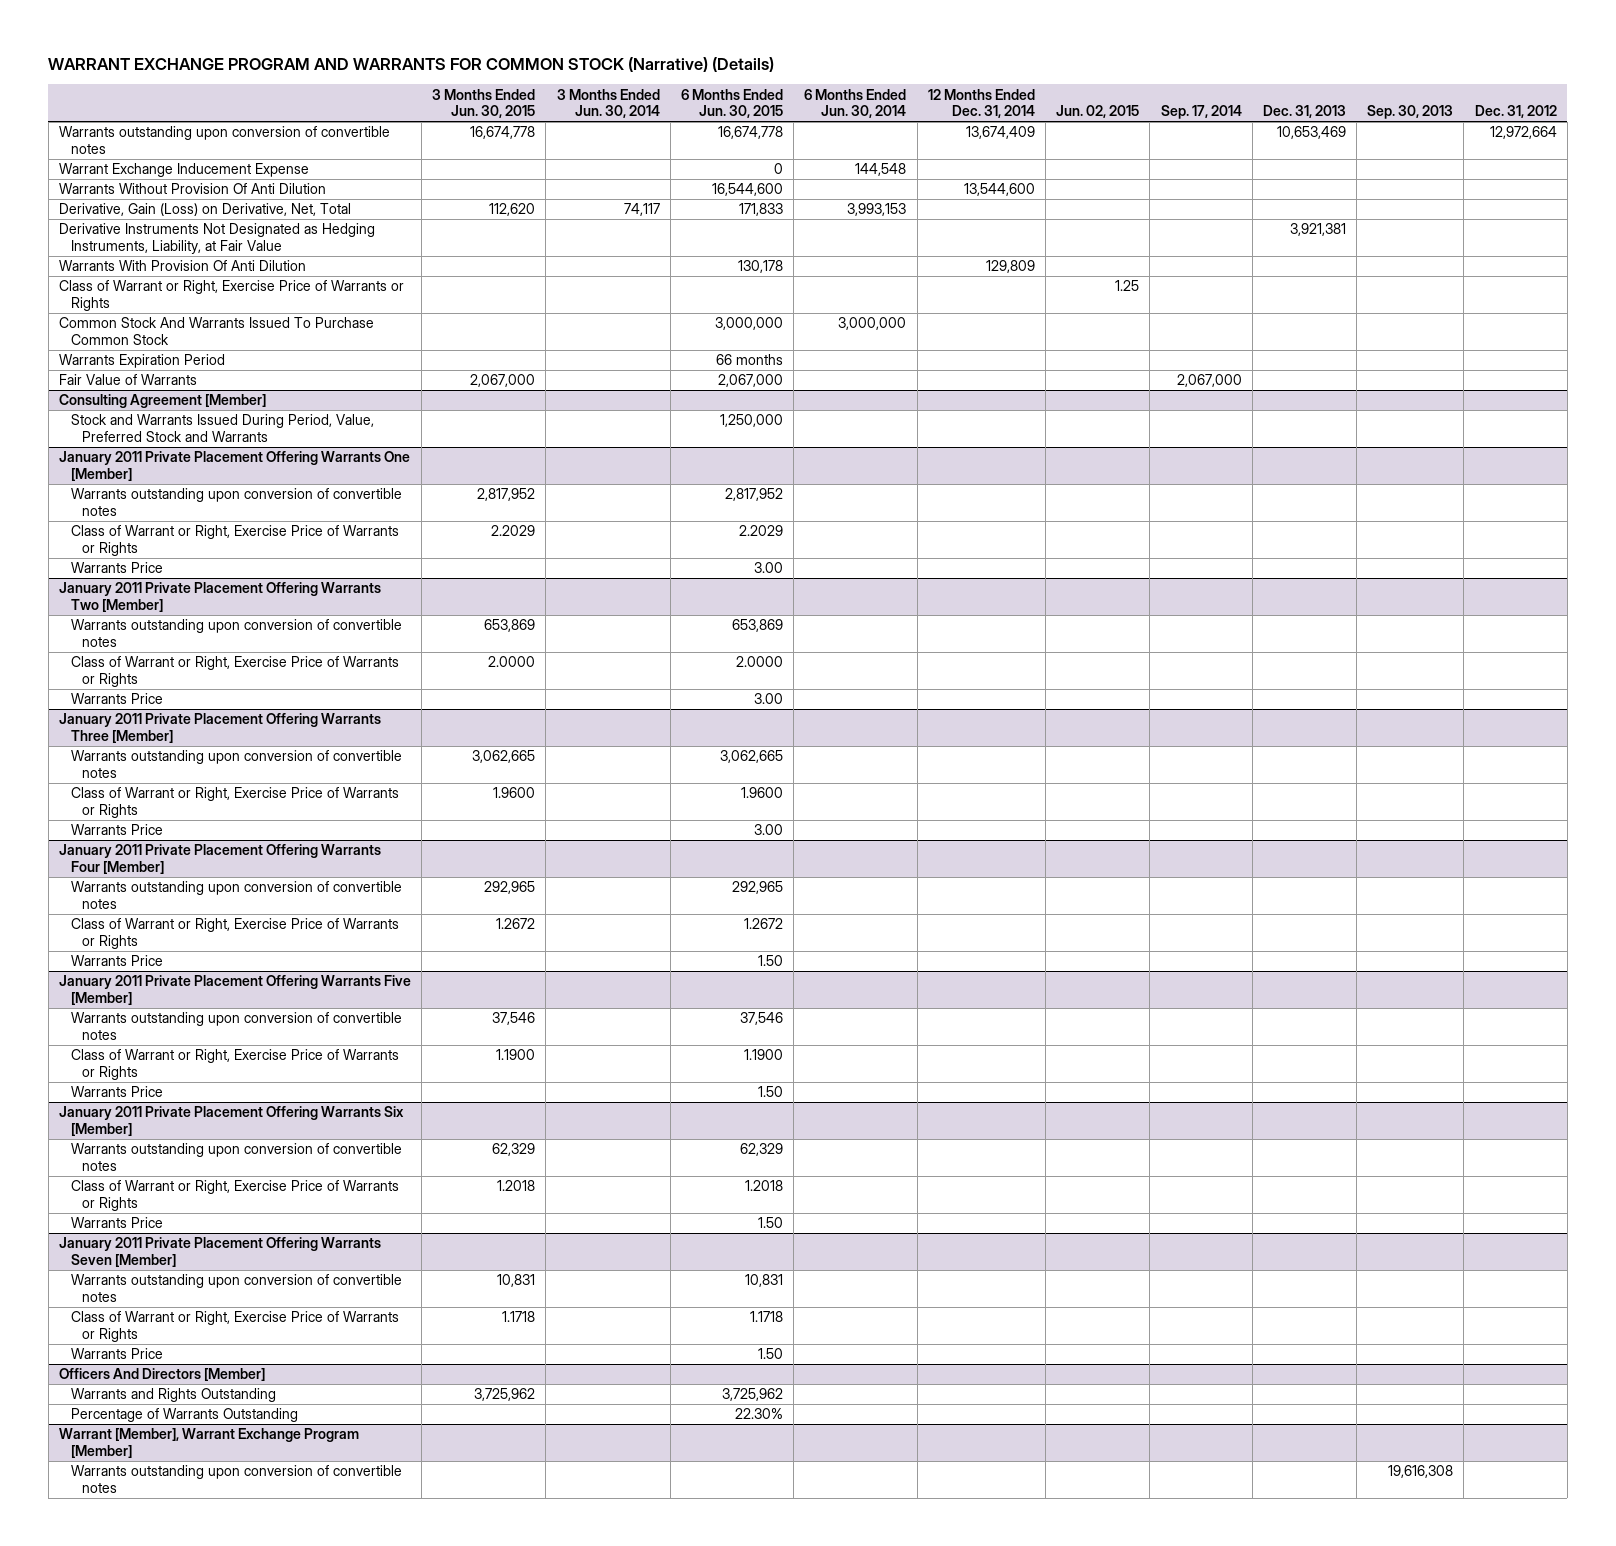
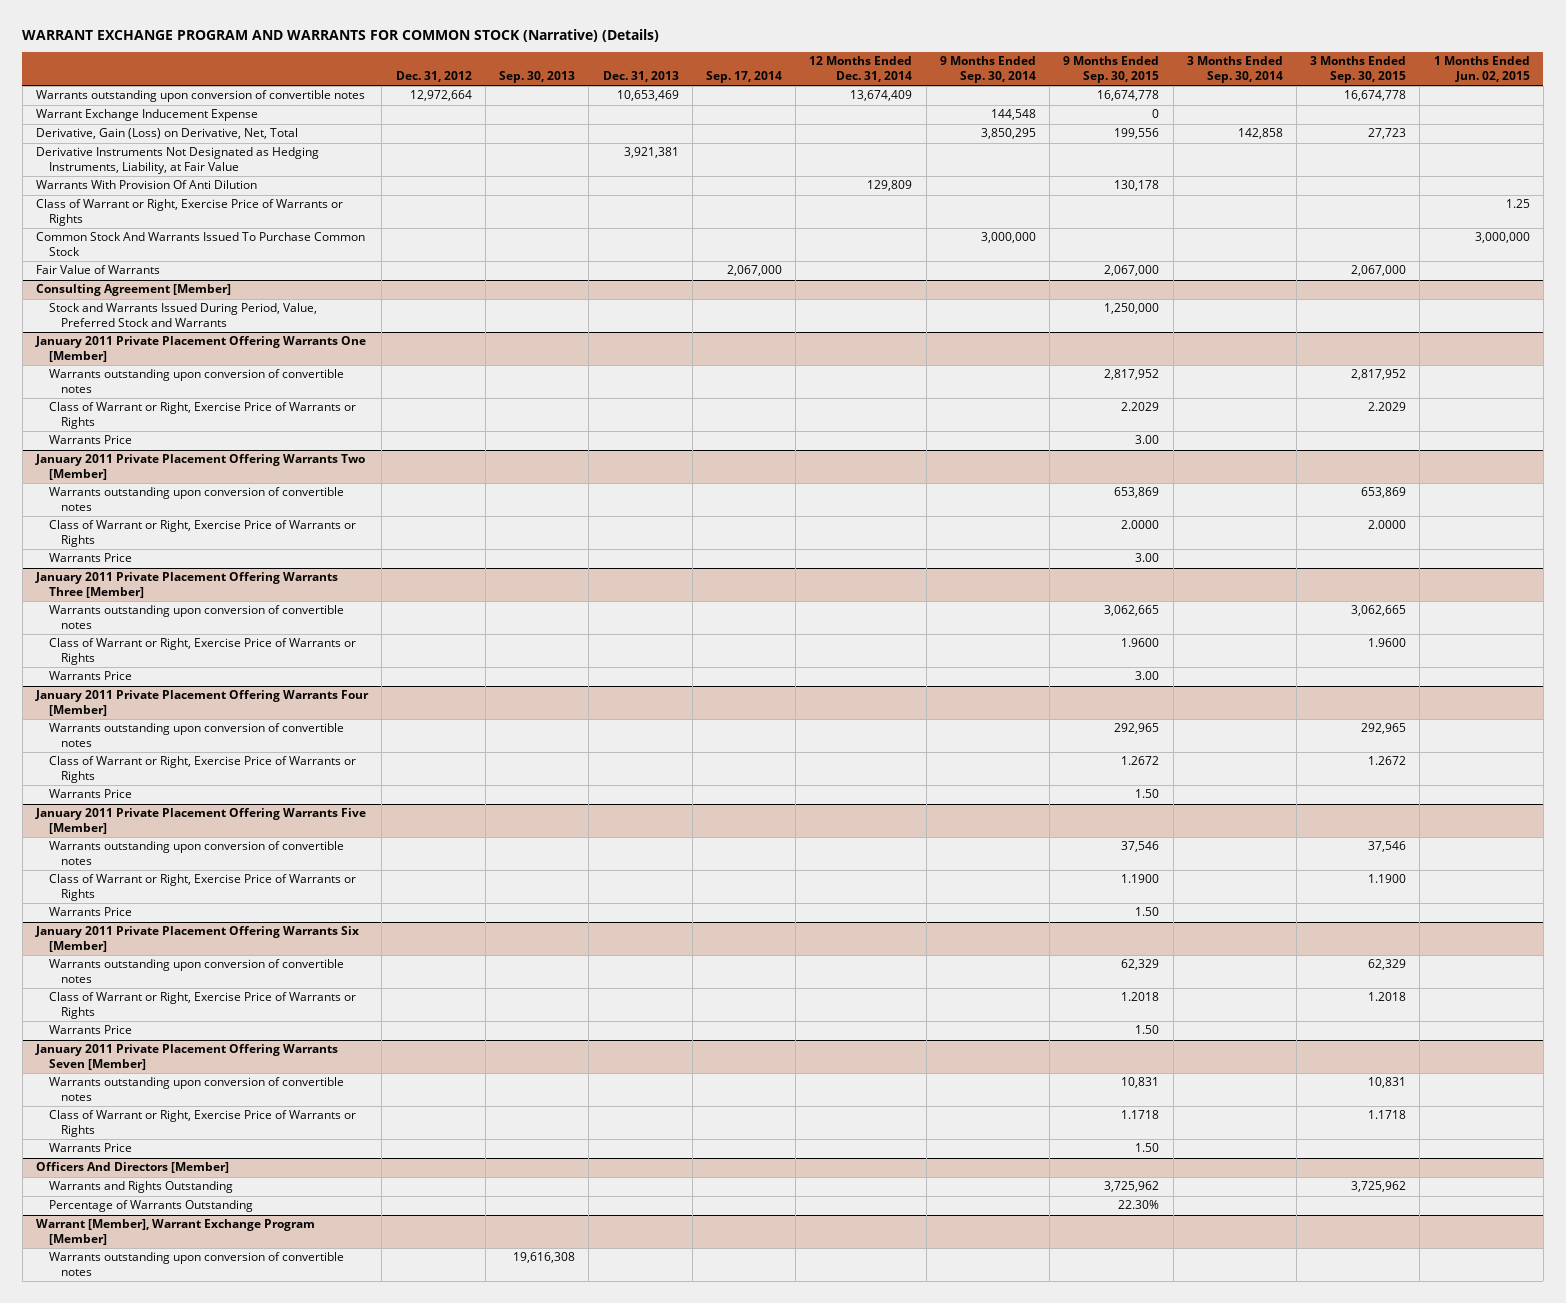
- | 3 Months Ended Jun. 30, 2015 | 3 Months Ended Jun. 30, 2014 | 6 Months Ended Jun. 30, 2015 | 6 Months Ended Jun. 30, 2014 | 12 Months Ended Dec. 31, 2014 | Jun. 02, 2015 | Sep. 17, 2014 | Dec. 31, 2013 | Sep. 30, 2013 | Dec. 31, 2012
+ | Dec. 31, 2012 | Sep. 30, 2013 | Dec. 31, 2013 | Sep. 17, 2014 | 12 Months Ended Dec. 31, 2014 | 9 Months Ended Sep. 30, 2014 | 9 Months Ended Sep. 30, 2015 | 3 Months Ended Sep. 30, 2014 | 3 Months Ended Sep. 30, 2015 | 1 Months Ended Jun. 02, 2015
- Warrants Without Provision Of Anti Dilution | | | 16,544,600 | | 13,544,600 | | | | |
- Warrants Expiration Period | | | 66 months | | | | | | |

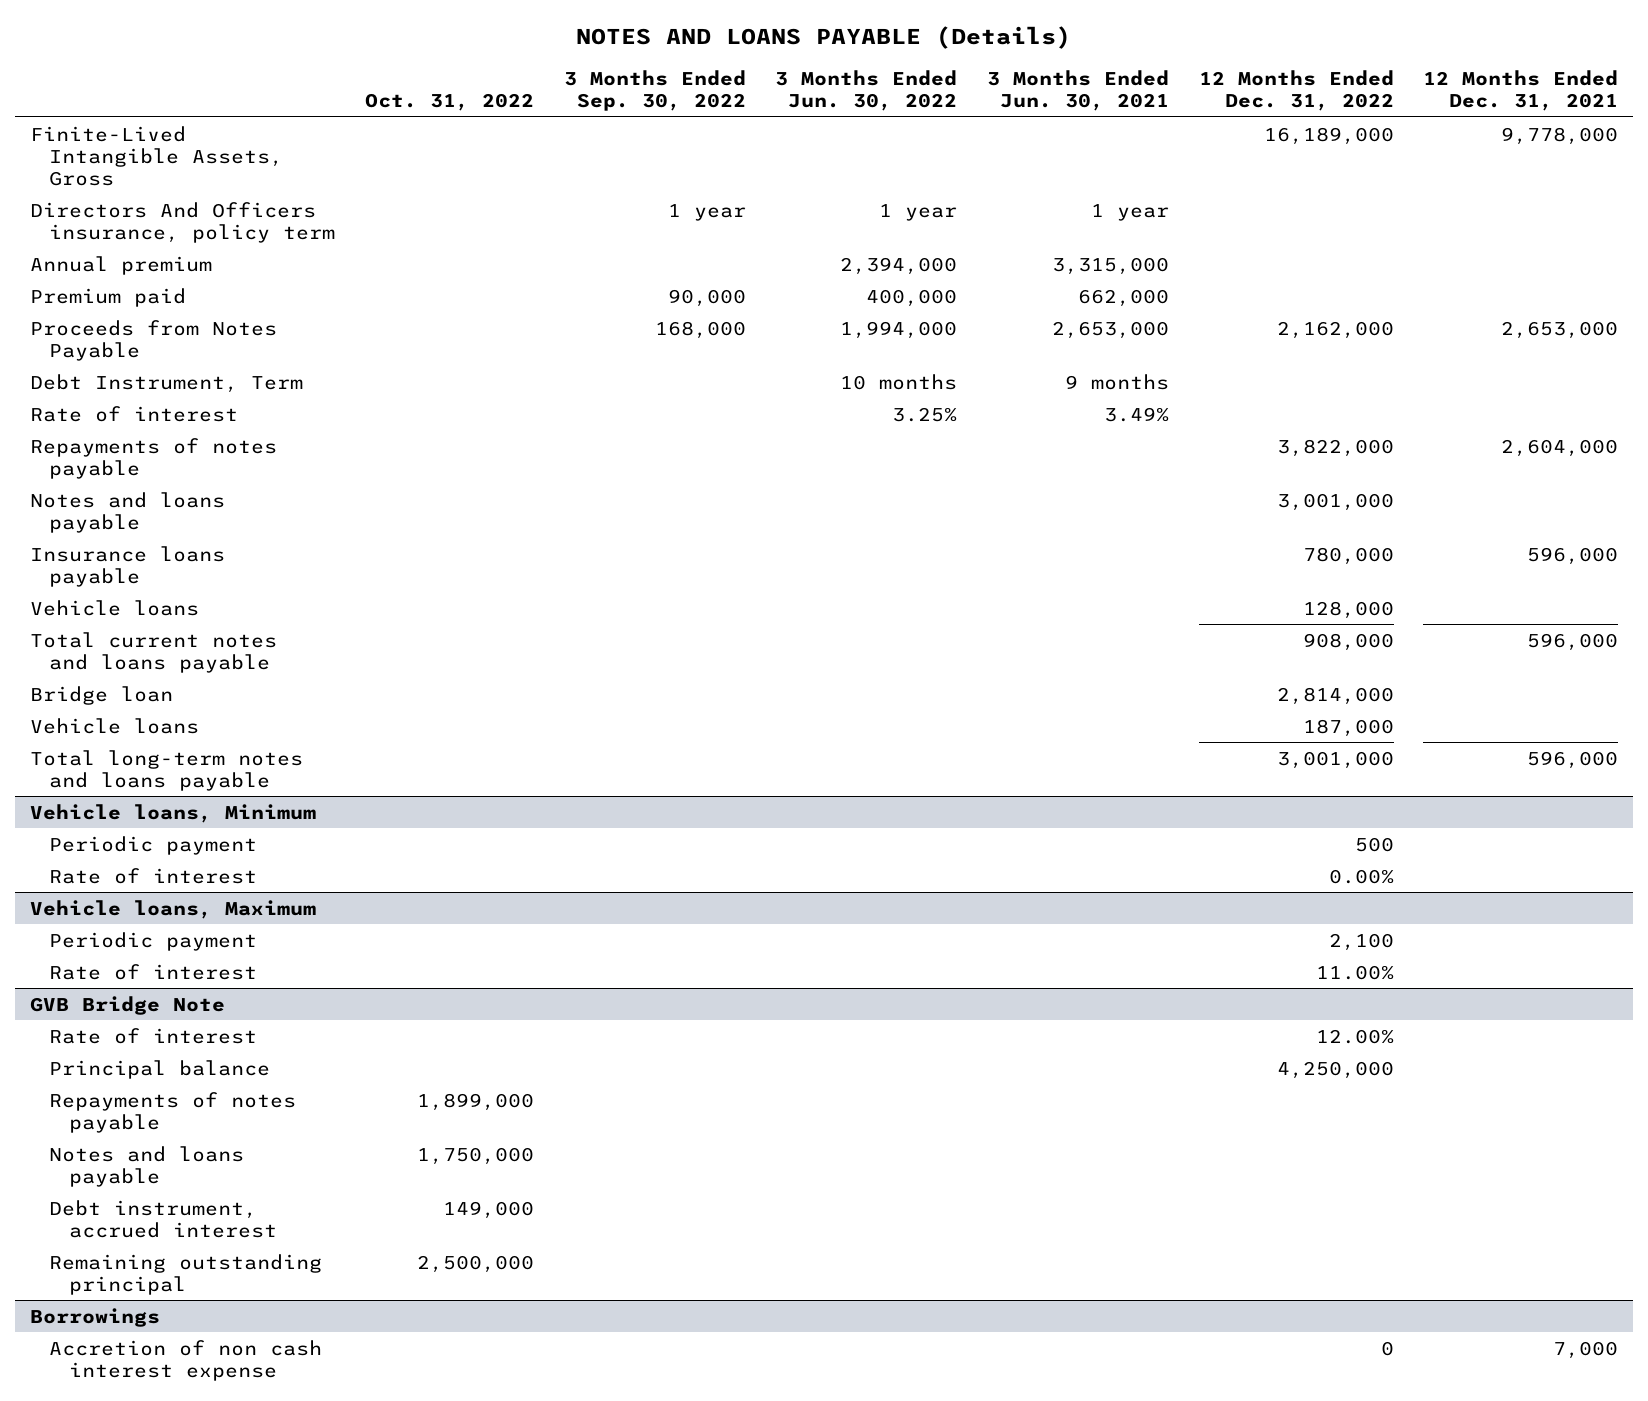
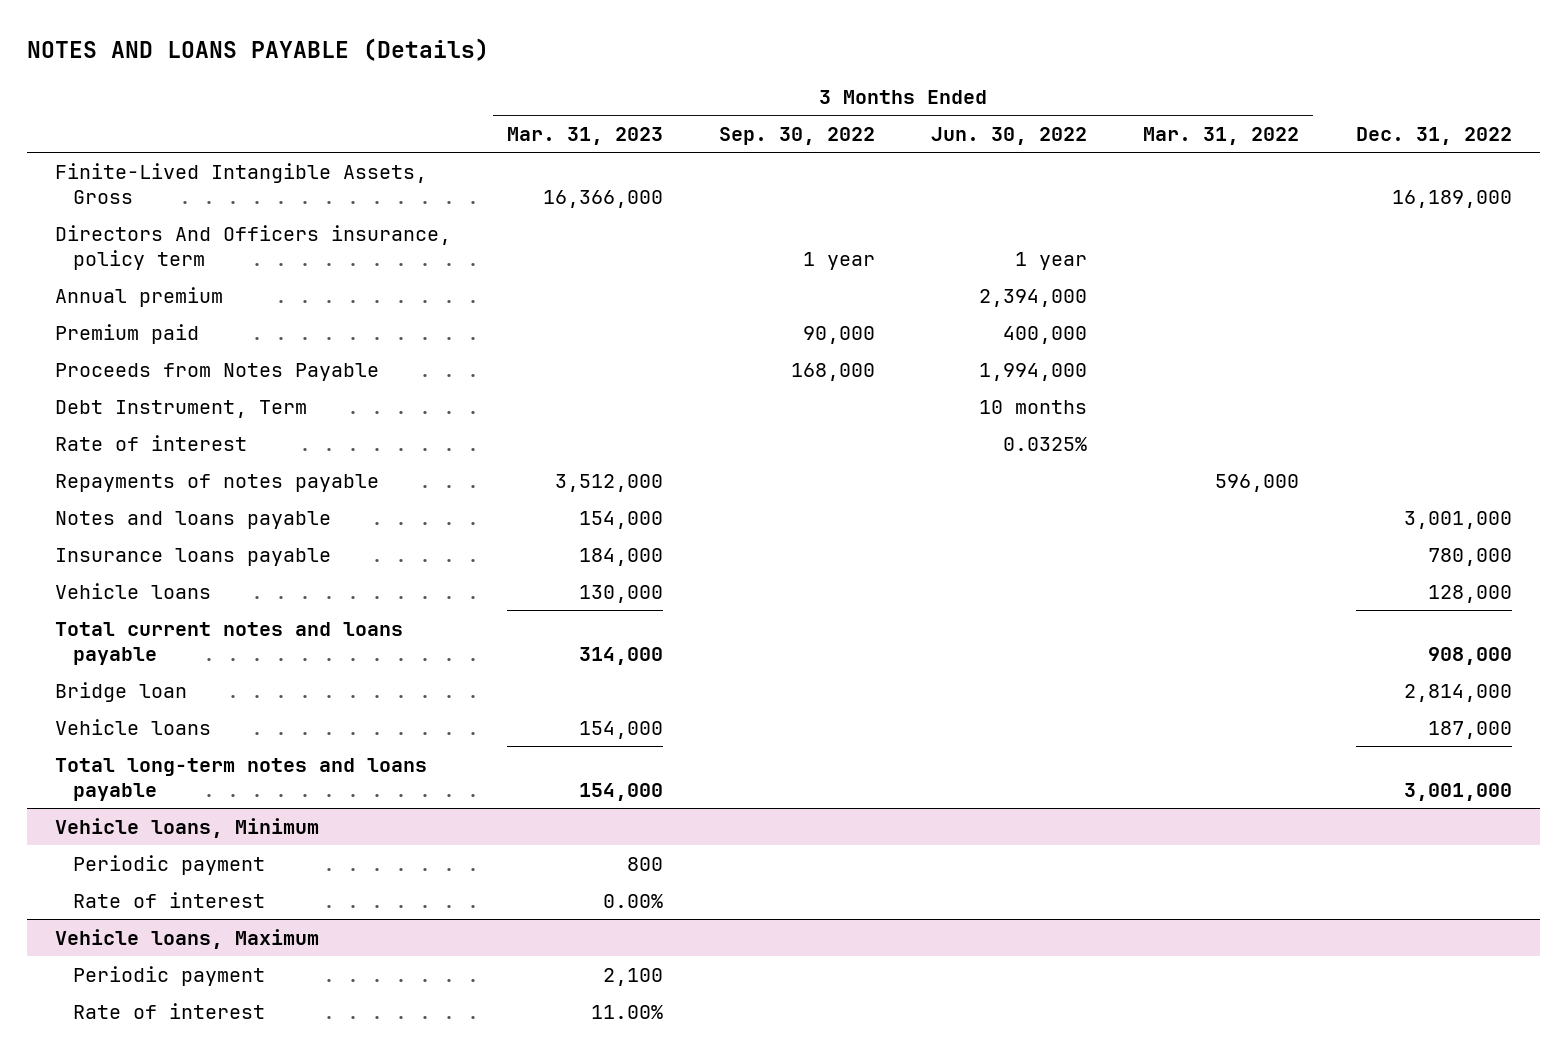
- | Oct. 31, 2022 | 3 Months Ended Sep. 30, 2022 | 3 Months Ended Jun. 30, 2022 | 3 Months Ended Jun. 30, 2021 | 12 Months Ended Dec. 31, 2022 | 12 Months Ended Dec. 31, 2021
+ | 3 Months Ended Mar. 31, 2023 | 3 Months Ended Sep. 30, 2022 | 3 Months Ended Jun. 30, 2022 | 3 Months Ended Mar. 31, 2022 | Dec. 31, 2022
- Rate of interest | | | 3.25% | 3.49% | |
+ Rate of interest | | | 0.0325% | |
- GVB Bridge Note
- Rate of interest | | | | | 12.00% |
- Principal balance | | | | | 4,250,000 |
- Repayments of notes payable | 1,899,000 | | | | |
- Notes and loans payable | 1,750,000 | | | | |
- Debt instrument, accrued interest | 149,000 | | | | |
- Remaining outstanding principal | 2,500,000 | | | | |
- Borrowings
- Accretion of non cash interest expense | | | | | 0 | 7,000

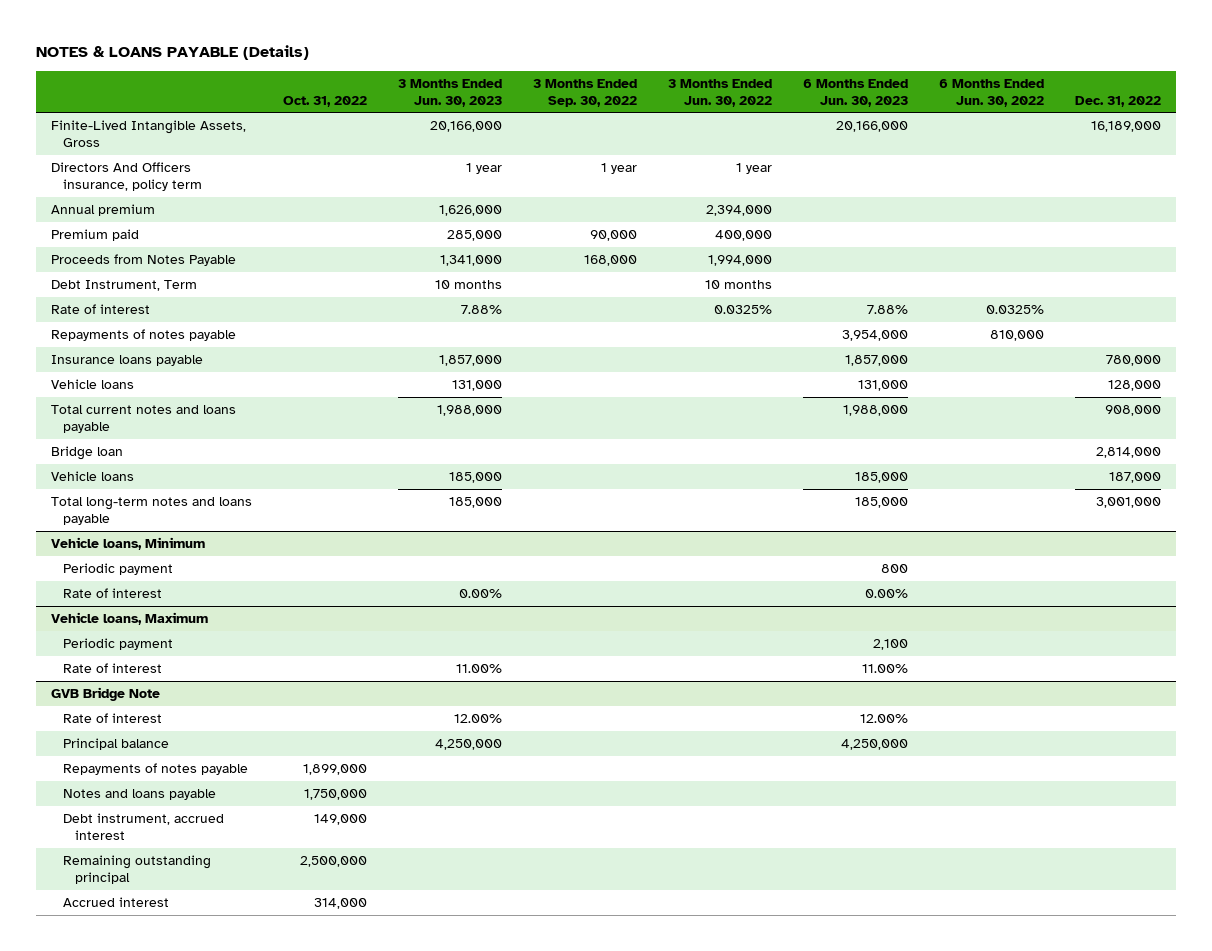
- NOTES AND LOANS PAYABLE (Details)
+ NOTES & LOANS PAYABLE (Details)
- | 3 Months Ended Mar. 31, 2023 | 3 Months Ended Sep. 30, 2022 | 3 Months Ended Jun. 30, 2022 | 3 Months Ended Mar. 31, 2022 | Dec. 31, 2022
+ | Oct. 31, 2022 | 3 Months Ended Jun. 30, 2023 | 3 Months Ended Sep. 30, 2022 | 3 Months Ended Jun. 30, 2022 | 6 Months Ended Jun. 30, 2023 | 6 Months Ended Jun. 30, 2022 | Dec. 31, 2022
- Notes and loans payable | 154,000 | | | | 3,001,000
+ GVB Bridge Note
+ Rate of interest | | 12.00% | | | 12.00% | |
+ Principal balance | | 4,250,000 | | | 4,250,000 | |
+ Repayments of notes payable | 1,899,000 | | | | | |
+ Notes and loans payable | 1,750,000 | | | | | |
+ Debt instrument, accrued interest | 149,000 | | | | | |
+ Remaining outstanding principal | 2,500,000 | | | | | |
+ Accrued interest | 314,000 | | | | | |

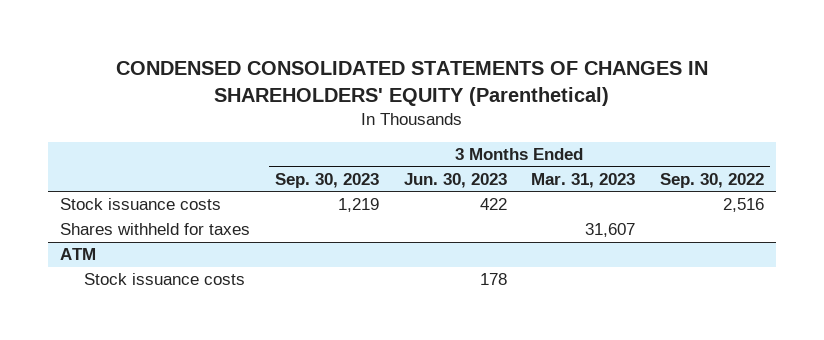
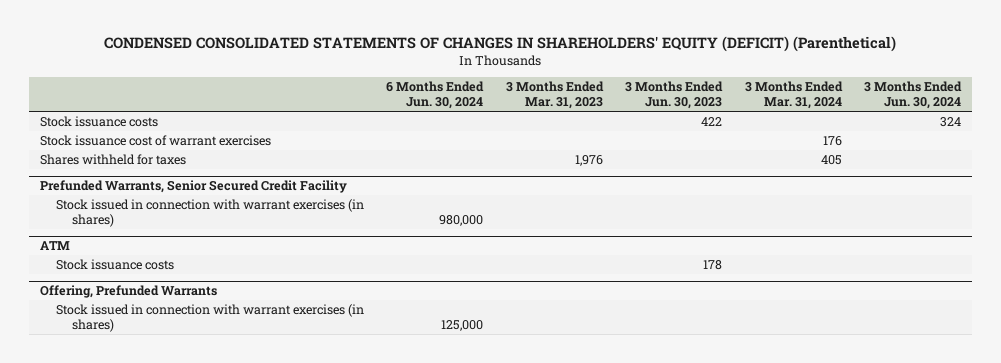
- CONDENSED CONSOLIDATED STATEMENTS OF CHANGES IN SHAREHOLDERS' EQUITY (Parenthetical)
+ CONDENSED CONSOLIDATED STATEMENTS OF CHANGES IN SHAREHOLDERS' EQUITY (DEFICIT) (Parenthetical)
- | 3 Months Ended Sep. 30, 2023 | 3 Months Ended Jun. 30, 2023 | 3 Months Ended Mar. 31, 2023 | 3 Months Ended Sep. 30, 2022
+ | 6 Months Ended Jun. 30, 2024 | 3 Months Ended Mar. 31, 2023 | 3 Months Ended Jun. 30, 2023 | 3 Months Ended Mar. 31, 2024 | 3 Months Ended Jun. 30, 2024
- Shares withheld for taxes | | | 31,607 |
+ Stock issuance cost of warrant exercises | | | | 176 |
+ Shares withheld for taxes | | 1,976 | | 405 |
+ Prefunded Warrants, Senior Secured Credit Facility
+ Stock issued in connection with warrant exercises (in shares) | 980,000 | | | |
+ Offering, Prefunded Warrants
+ Stock issued in connection with warrant exercises (in shares) | 125,000 | | | |

